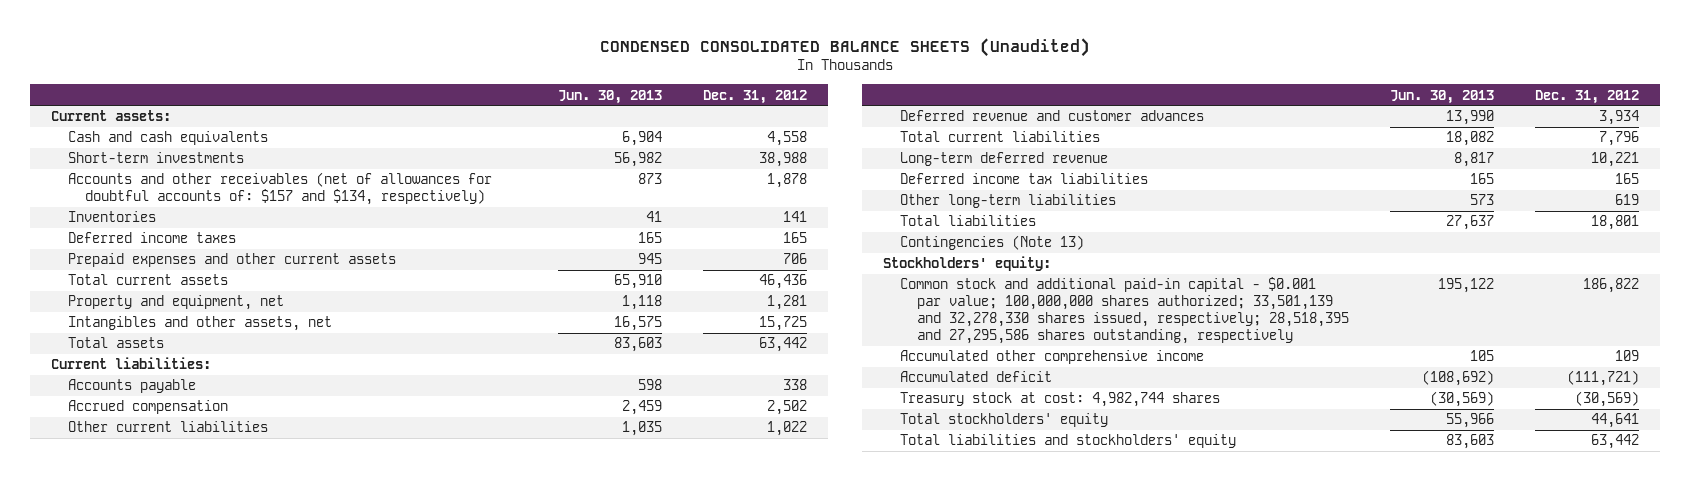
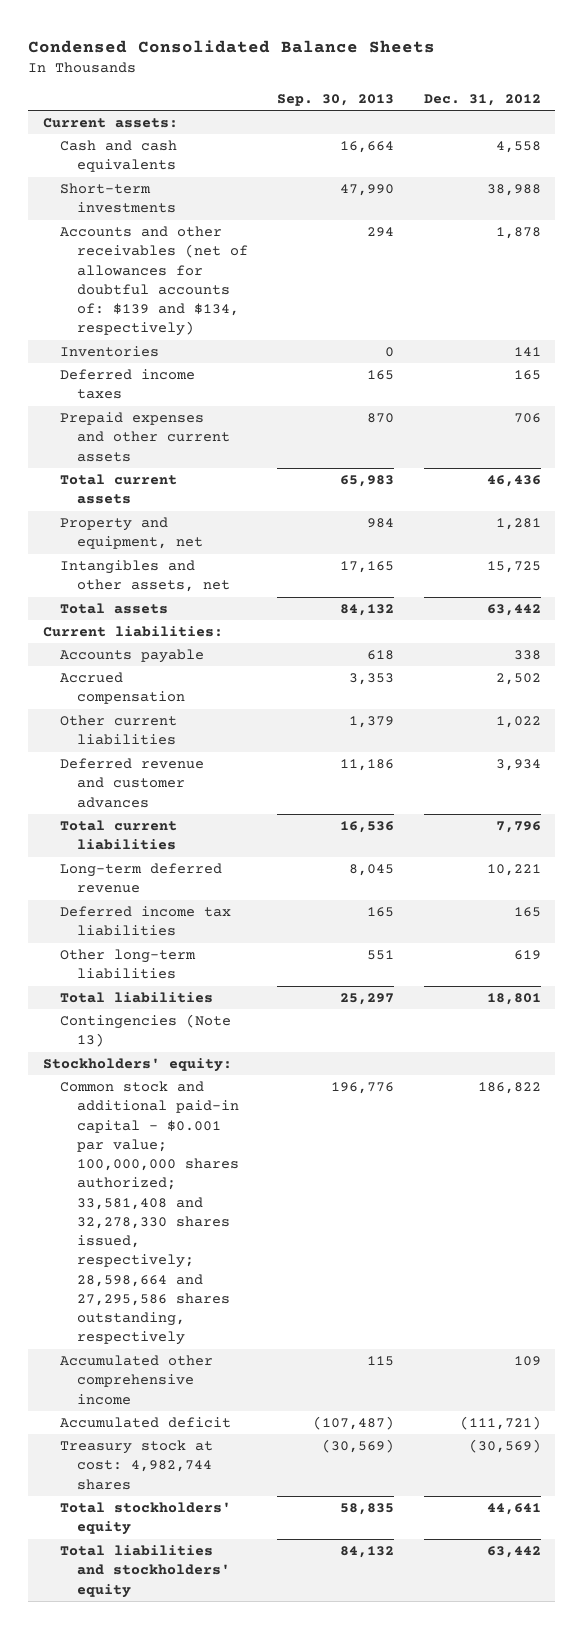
- CONDENSED CONSOLIDATED BALANCE SHEETS (Unaudited)
+ Condensed Consolidated Balance Sheets
- | Jun. 30, 2013 | Dec. 31, 2012
+ | Sep. 30, 2013 | Dec. 31, 2012
- Accounts and other receivables (net of allowances for doubtful accounts of: $157 and $134, respectively) | 873 | 1,878
+ Accounts and other receivables (net of allowances for doubtful accounts of: $139 and $134, respectively) | 294 | 1,878
- Common stock and additional paid-in capital - $0.001 par value; 100,000,000 shares authorized; 33,501,139 and 32,278,330 shares issued, respectively; 28,518,395 and 27,295,586 shares outstanding, respectively | 195,122 | 186,822
+ Common stock and additional paid-in capital - $0.001 par value; 100,000,000 shares authorized; 33,581,408 and 32,278,330 shares issued, respectively; 28,598,664 and 27,295,586 shares outstanding, respectively | 196,776 | 186,822

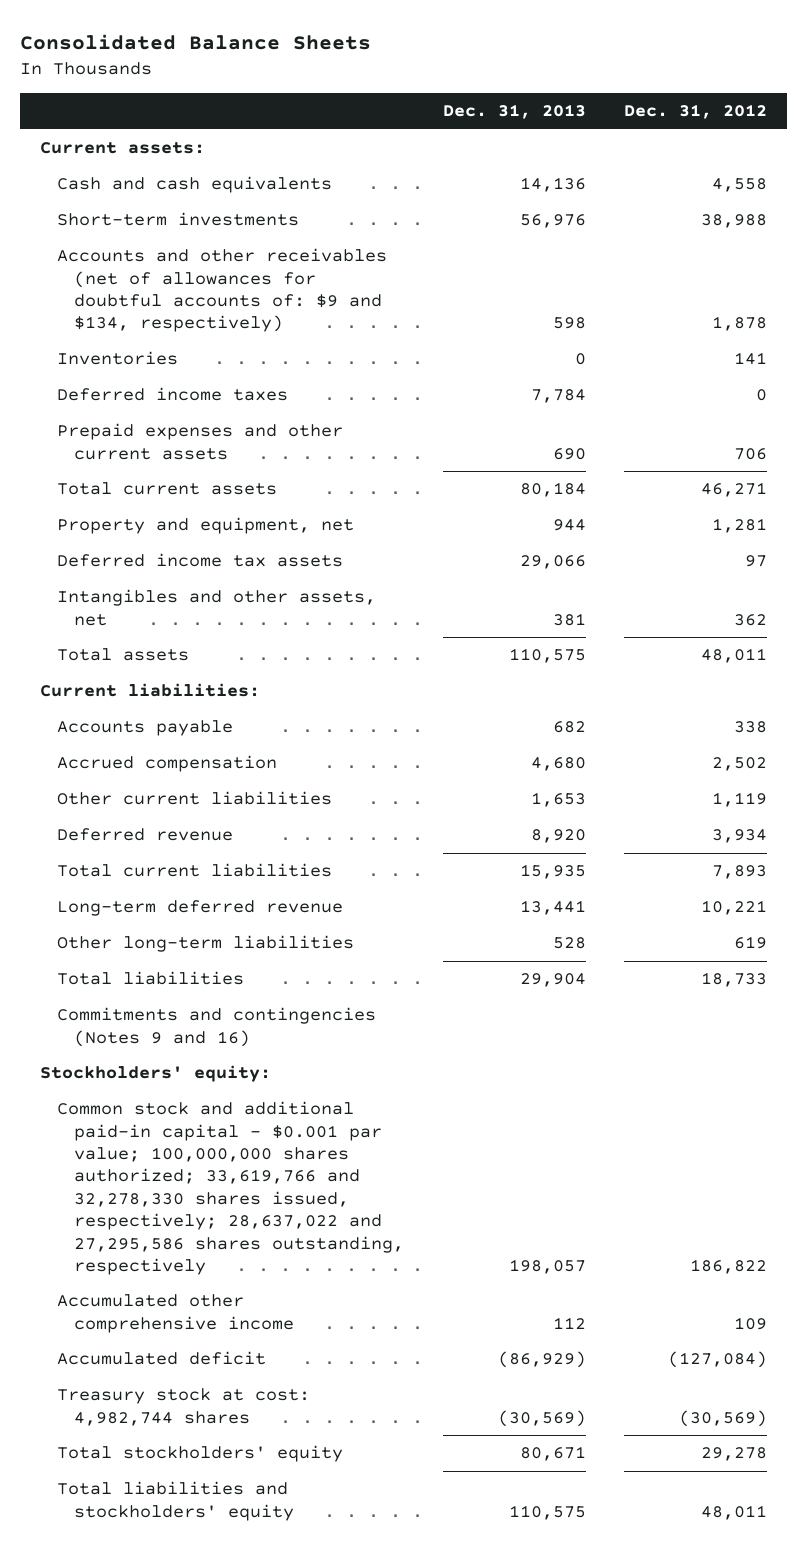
- Condensed Consolidated Balance Sheets
+ Consolidated Balance Sheets
- | Sep. 30, 2013 | Dec. 31, 2012
+ | Dec. 31, 2013 | Dec. 31, 2012
- Accounts and other receivables (net of allowances for doubtful accounts of: $139 and $134, respectively) | 294 | 1,878
+ Accounts and other receivables (net of allowances for doubtful accounts of: $9 and $134, respectively) | 598 | 1,878
- Deferred income taxes | 165 | 165
+ Deferred income taxes | 7,784 | 0
- Total current assets | 65,983 | 46,436
+ Total current assets | 80,184 | 46,271
- Intangibles and other assets, net | 17,165 | 15,725
- Total assets | 84,132 | 63,442
+ Deferred income tax assets | 29,066 | 97
+ Intangibles and other assets, net | 381 | 362
+ Total assets | 110,575 | 48,011
- Other current liabilities | 1,379 | 1,022
- Deferred revenue and customer advances | 11,186 | 3,934
- Total current liabilities | 16,536 | 7,796
+ Other current liabilities | 1,653 | 1,119
+ Deferred revenue | 8,920 | 3,934
+ Total current liabilities | 15,935 | 7,893
- Deferred income tax liabilities | 165 | 165
- Total liabilities | 25,297 | 18,801
- Contingencies (Note 13)
+ Total liabilities | 29,904 | 18,733
+ Commitments and contingencies (Notes 9 and 16)
- Common stock and additional paid-in capital - $0.001 par value; 100,000,000 shares authorized; 33,581,408 and 32,278,330 shares issued, respectively; 28,598,664 and 27,295,586 shares outstanding, respectively | 196,776 | 186,822
+ Common stock and additional paid-in capital - $0.001 par value; 100,000,000 shares authorized; 33,619,766 and 32,278,330 shares issued, respectively; 28,637,022 and 27,295,586 shares outstanding, respectively | 198,057 | 186,822
- Accumulated deficit | (107,487) | (111,721)
+ Accumulated deficit | (86,929) | (127,084)
- Total stockholders' equity | 58,835 | 44,641
- Total liabilities and stockholders' equity | 84,132 | 63,442
+ Total stockholders' equity | 80,671 | 29,278
+ Total liabilities and stockholders' equity | 110,575 | 48,011

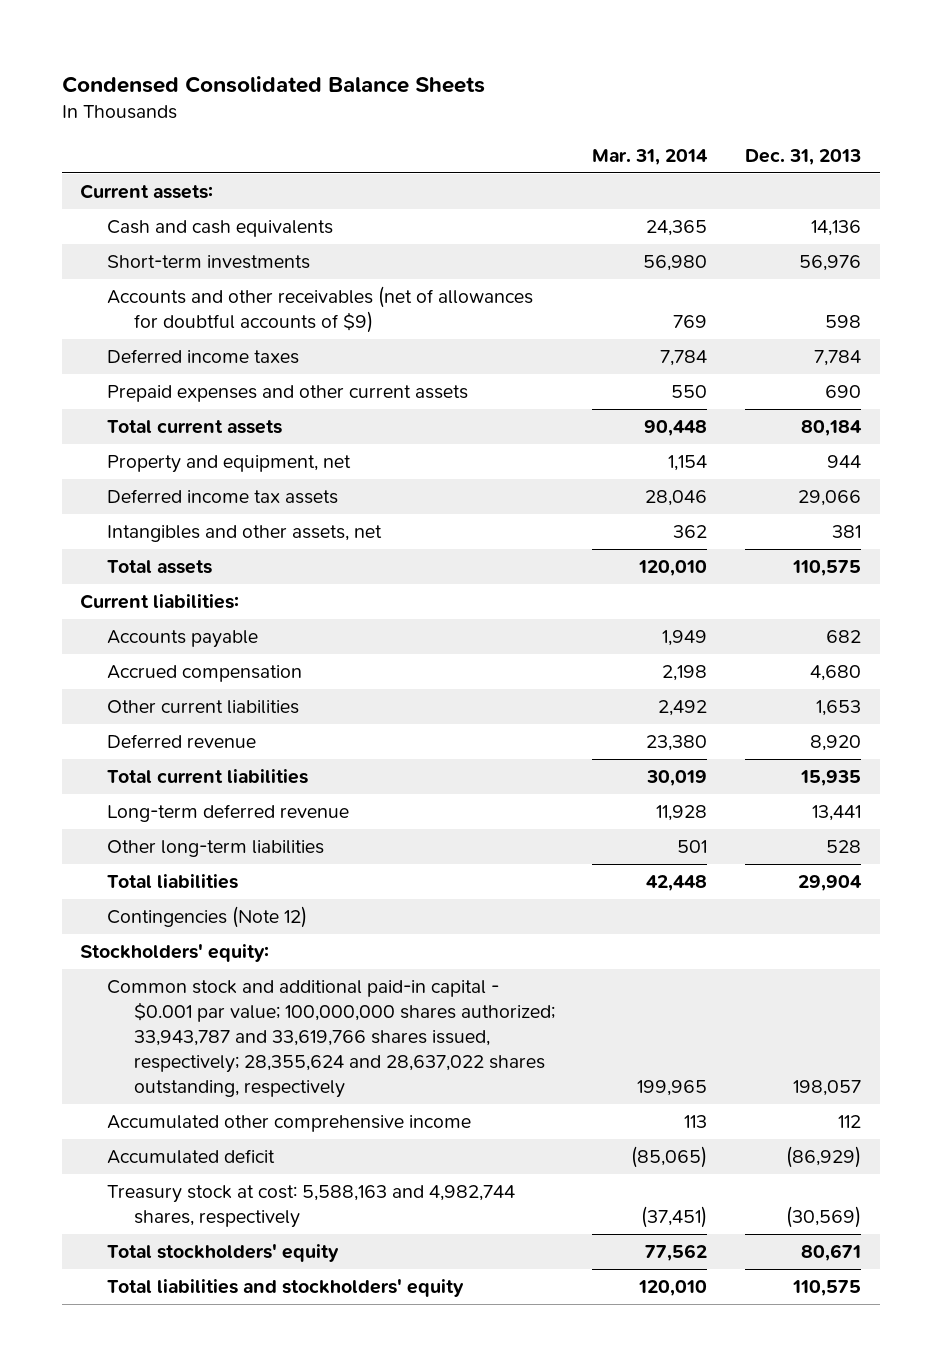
- Consolidated Balance Sheets
+ Condensed Consolidated Balance Sheets
- | Dec. 31, 2013 | Dec. 31, 2012
+ | Mar. 31, 2014 | Dec. 31, 2013
- Accounts and other receivables (net of allowances for doubtful accounts of: $9 and $134, respectively) | 598 | 1,878
- Inventories | 0 | 141
+ Accounts and other receivables (net of allowances for doubtful accounts of $9) | 769 | 598
- Commitments and contingencies (Notes 9 and 16)
+ Contingencies (Note 12)
- Common stock and additional paid-in capital - $0.001 par value; 100,000,000 shares authorized; 33,619,766 and 32,278,330 shares issued, respectively; 28,637,022 and 27,295,586 shares outstanding, respectively | 198,057 | 186,822
+ Common stock and additional paid-in capital - $0.001 par value; 100,000,000 shares authorized; 33,943,787 and 33,619,766 shares issued, respectively; 28,355,624 and 28,637,022 shares outstanding, respectively | 199,965 | 198,057
- Treasury stock at cost: 4,982,744 shares | (30,569) | (30,569)
+ Treasury stock at cost: 5,588,163 and 4,982,744 shares, respectively | (37,451) | (30,569)

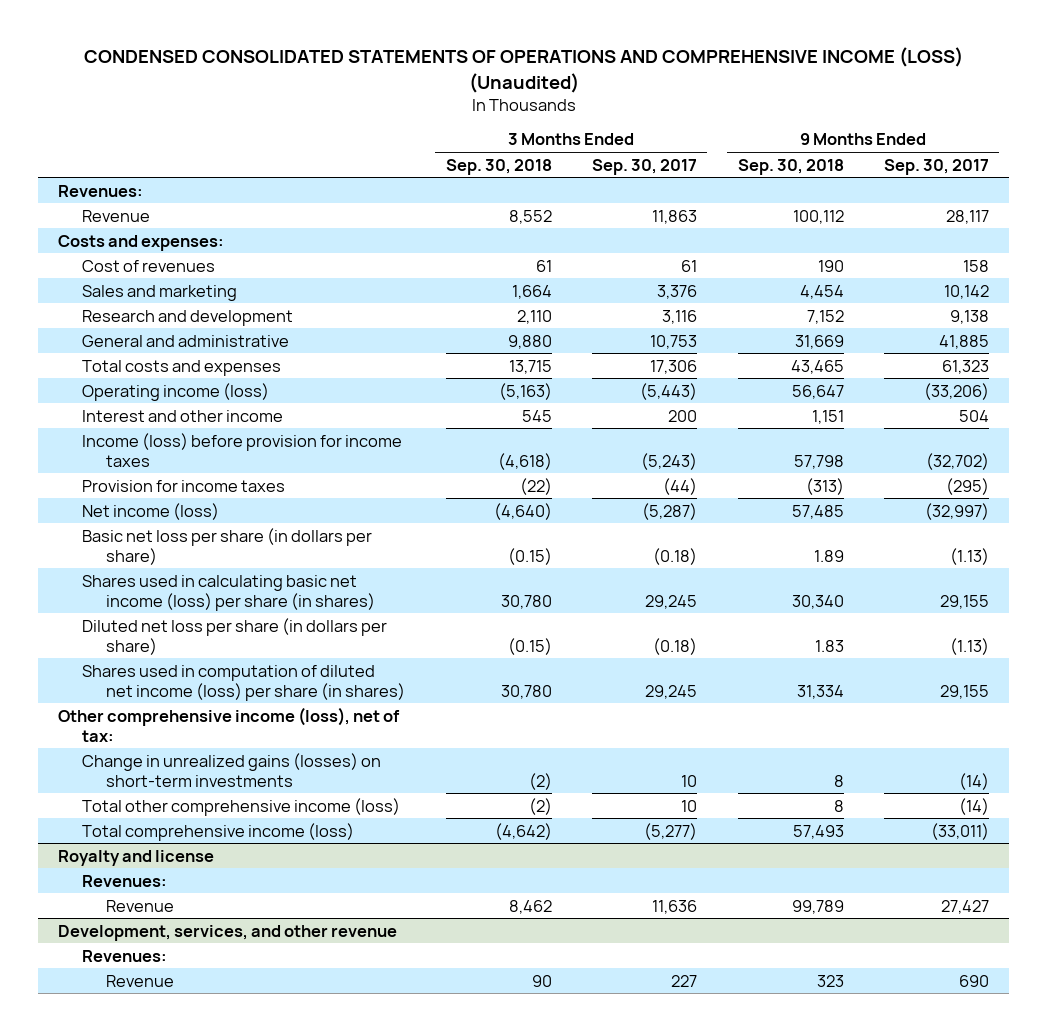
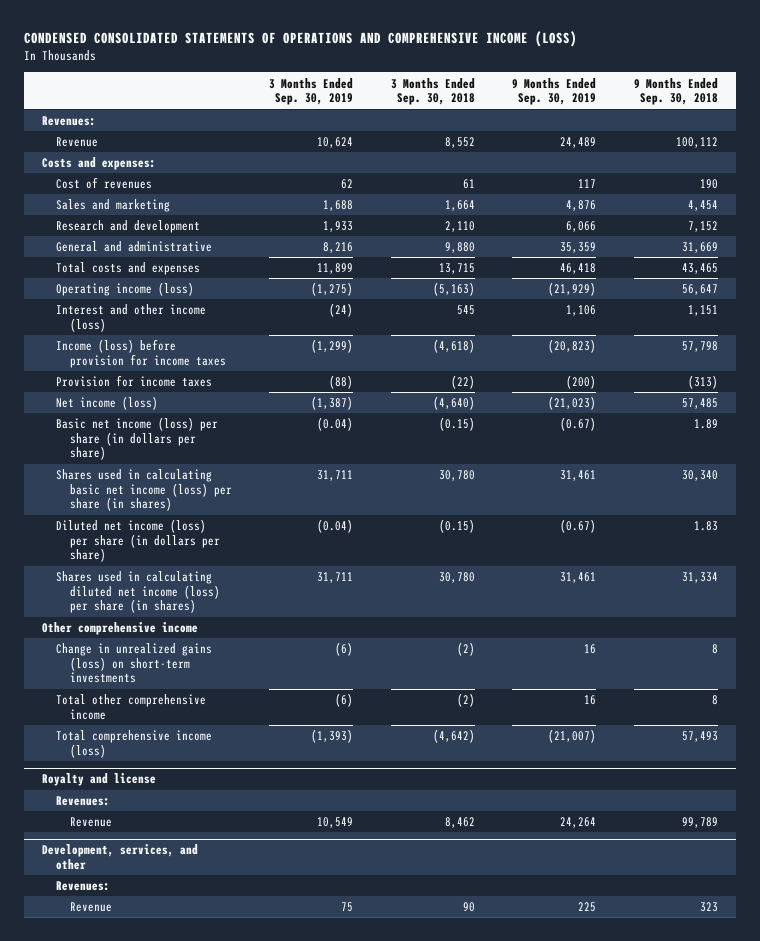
- CONDENSED CONSOLIDATED STATEMENTS OF OPERATIONS AND COMPREHENSIVE INCOME (LOSS) (Unaudited)
+ CONDENSED CONSOLIDATED STATEMENTS OF OPERATIONS AND COMPREHENSIVE INCOME (LOSS)
- | 3 Months Ended Sep. 30, 2018 | 3 Months Ended Sep. 30, 2017 | 9 Months Ended Sep. 30, 2018 | 9 Months Ended Sep. 30, 2017
+ | 3 Months Ended Sep. 30, 2019 | 3 Months Ended Sep. 30, 2018 | 9 Months Ended Sep. 30, 2019 | 9 Months Ended Sep. 30, 2018
- Interest and other income | 545 | 200 | 1,151 | 504
+ Interest and other income (loss) | (24) | 545 | 1,106 | 1,151
- Basic net loss per share (in dollars per share) | (0.15) | (0.18) | 1.89 | (1.13)
+ Basic net income (loss) per share (in dollars per share) | (0.04) | (0.15) | (0.67) | 1.89
- Diluted net loss per share (in dollars per share) | (0.15) | (0.18) | 1.83 | (1.13)
- Shares used in computation of diluted net income (loss) per share (in shares) | 30,780 | 29,245 | 31,334 | 29,155
- Other comprehensive income (loss), net of tax:
- Change in unrealized gains (losses) on short-term investments | (2) | 10 | 8 | (14)
- Total other comprehensive income (loss) | (2) | 10 | 8 | (14)
+ Diluted net income (loss) per share (in dollars per share) | (0.04) | (0.15) | (0.67) | 1.83
+ Shares used in calculating diluted net income (loss) per share (in shares) | 31,711 | 30,780 | 31,461 | 31,334
+ Other comprehensive income
+ Change in unrealized gains (loss) on short-term investments | (6) | (2) | 16 | 8
+ Total other comprehensive income | (6) | (2) | 16 | 8
- Development, services, and other revenue
+ Development, services, and other

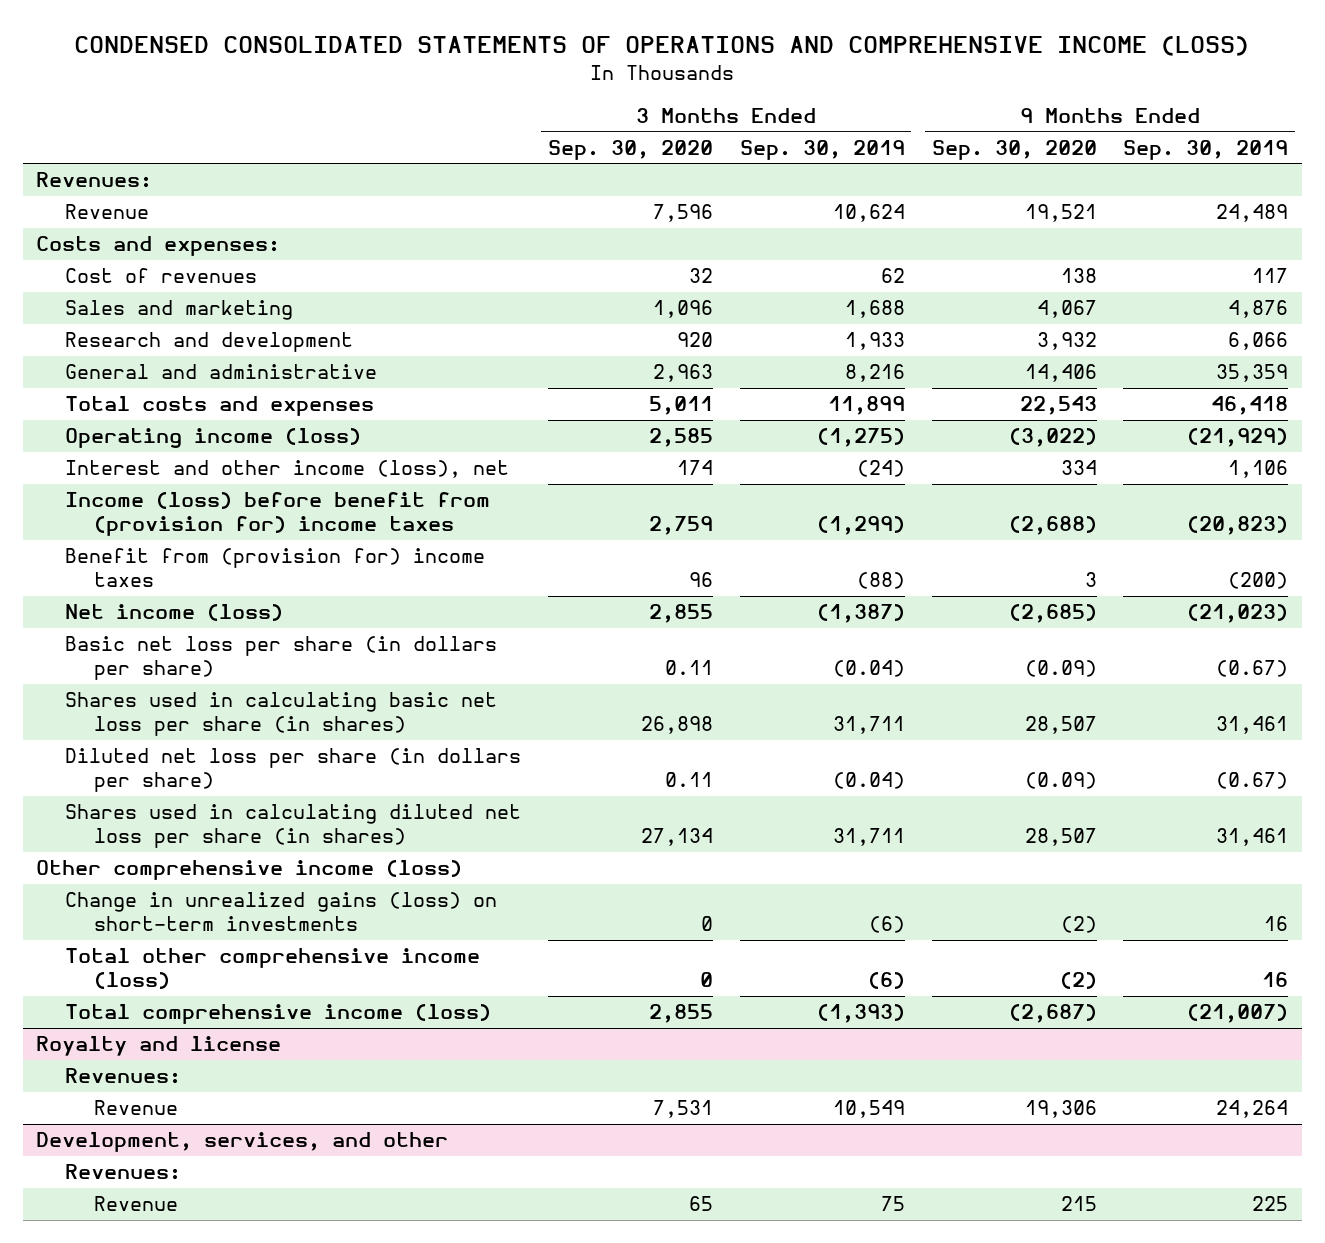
- | 3 Months Ended Sep. 30, 2019 | 3 Months Ended Sep. 30, 2018 | 9 Months Ended Sep. 30, 2019 | 9 Months Ended Sep. 30, 2018
+ | 3 Months Ended Sep. 30, 2020 | 3 Months Ended Sep. 30, 2019 | 9 Months Ended Sep. 30, 2020 | 9 Months Ended Sep. 30, 2019
- Interest and other income (loss) | (24) | 545 | 1,106 | 1,151
- Income (loss) before provision for income taxes | (1,299) | (4,618) | (20,823) | 57,798
- Provision for income taxes | (88) | (22) | (200) | (313)
+ Interest and other income (loss), net | 174 | (24) | 334 | 1,106
+ Income (loss) before benefit from (provision for) income taxes | 2,759 | (1,299) | (2,688) | (20,823)
+ Benefit from (provision for) income taxes | 96 | (88) | 3 | (200)
- Basic net income (loss) per share (in dollars per share) | (0.04) | (0.15) | (0.67) | 1.89
- Shares used in calculating basic net income (loss) per share (in shares) | 31,711 | 30,780 | 31,461 | 30,340
- Diluted net income (loss) per share (in dollars per share) | (0.04) | (0.15) | (0.67) | 1.83
- Shares used in calculating diluted net income (loss) per share (in shares) | 31,711 | 30,780 | 31,461 | 31,334
- Other comprehensive income
+ Basic net loss per share (in dollars per share) | 0.11 | (0.04) | (0.09) | (0.67)
+ Shares used in calculating basic net loss per share (in shares) | 26,898 | 31,711 | 28,507 | 31,461
+ Diluted net loss per share (in dollars per share) | 0.11 | (0.04) | (0.09) | (0.67)
+ Shares used in calculating diluted net loss per share (in shares) | 27,134 | 31,711 | 28,507 | 31,461
+ Other comprehensive income (loss)
- Total other comprehensive income | (6) | (2) | 16 | 8
+ Total other comprehensive income (loss) | 0 | (6) | (2) | 16

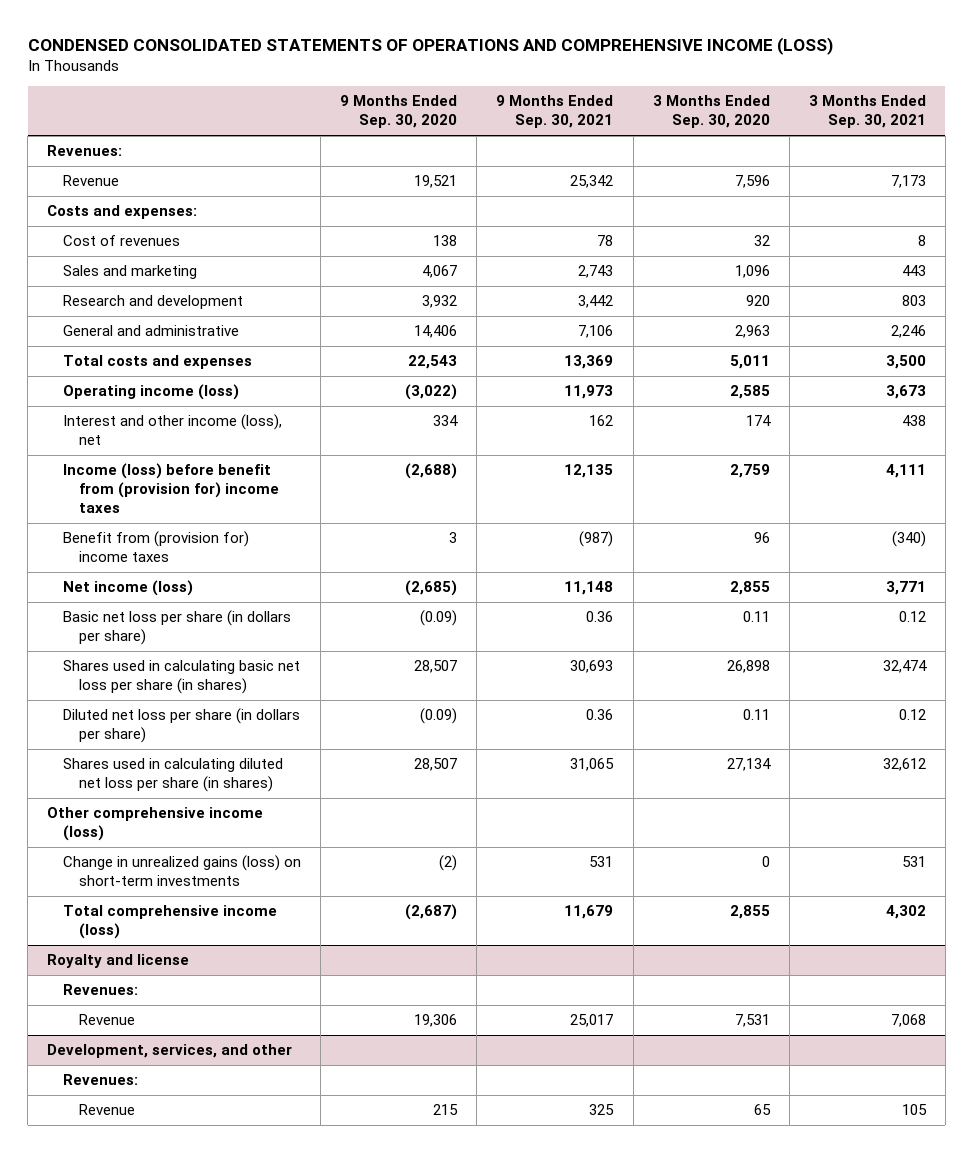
- | 3 Months Ended Sep. 30, 2020 | 3 Months Ended Sep. 30, 2019 | 9 Months Ended Sep. 30, 2020 | 9 Months Ended Sep. 30, 2019
+ | 9 Months Ended Sep. 30, 2020 | 9 Months Ended Sep. 30, 2021 | 3 Months Ended Sep. 30, 2020 | 3 Months Ended Sep. 30, 2021
- Total other comprehensive income (loss) | 0 | (6) | (2) | 16

